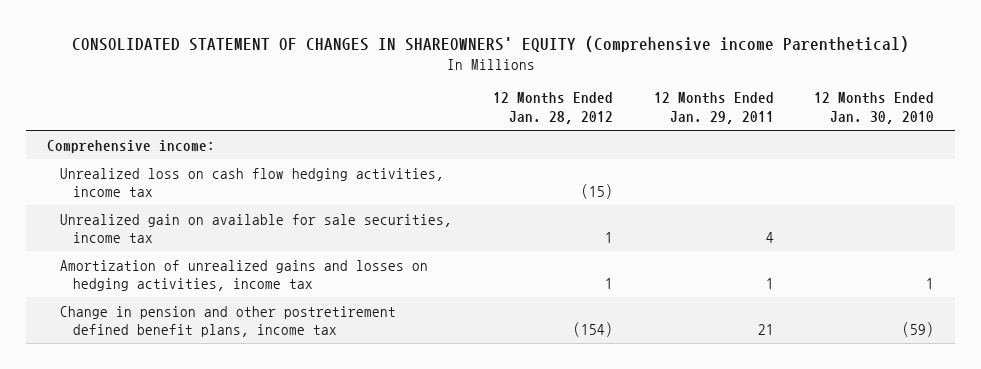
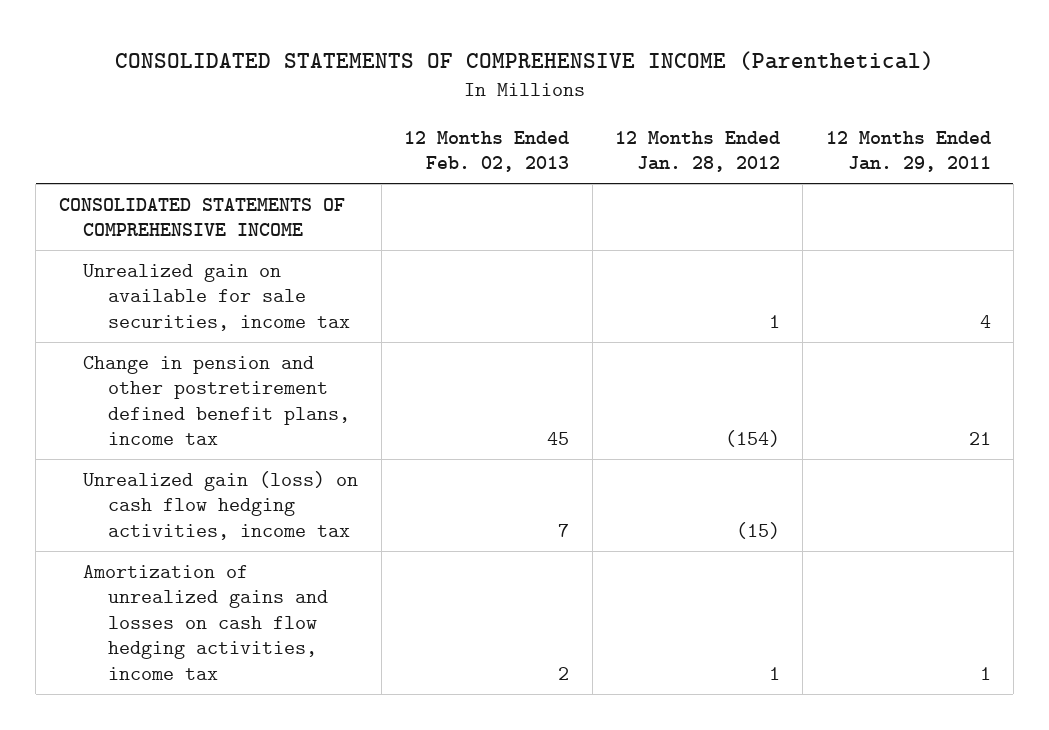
- CONSOLIDATED STATEMENT OF CHANGES IN SHAREOWNERS' EQUITY (Comprehensive income Parenthetical)
+ CONSOLIDATED STATEMENTS OF COMPREHENSIVE INCOME (Parenthetical)
- | 12 Months Ended Jan. 28, 2012 | 12 Months Ended Jan. 29, 2011 | 12 Months Ended Jan. 30, 2010
+ | 12 Months Ended Feb. 02, 2013 | 12 Months Ended Jan. 28, 2012 | 12 Months Ended Jan. 29, 2011
- Comprehensive income:
- Unrealized loss on cash flow hedging activities, income tax | (15) | |
+ CONSOLIDATED STATEMENTS OF COMPREHENSIVE INCOME
- Amortization of unrealized gains and losses on hedging activities, income tax | 1 | 1 | 1
+ Unrealized gain (loss) on cash flow hedging activities, income tax | 7 | (15) |
+ Amortization of unrealized gains and losses on cash flow hedging activities, income tax | 2 | 1 | 1

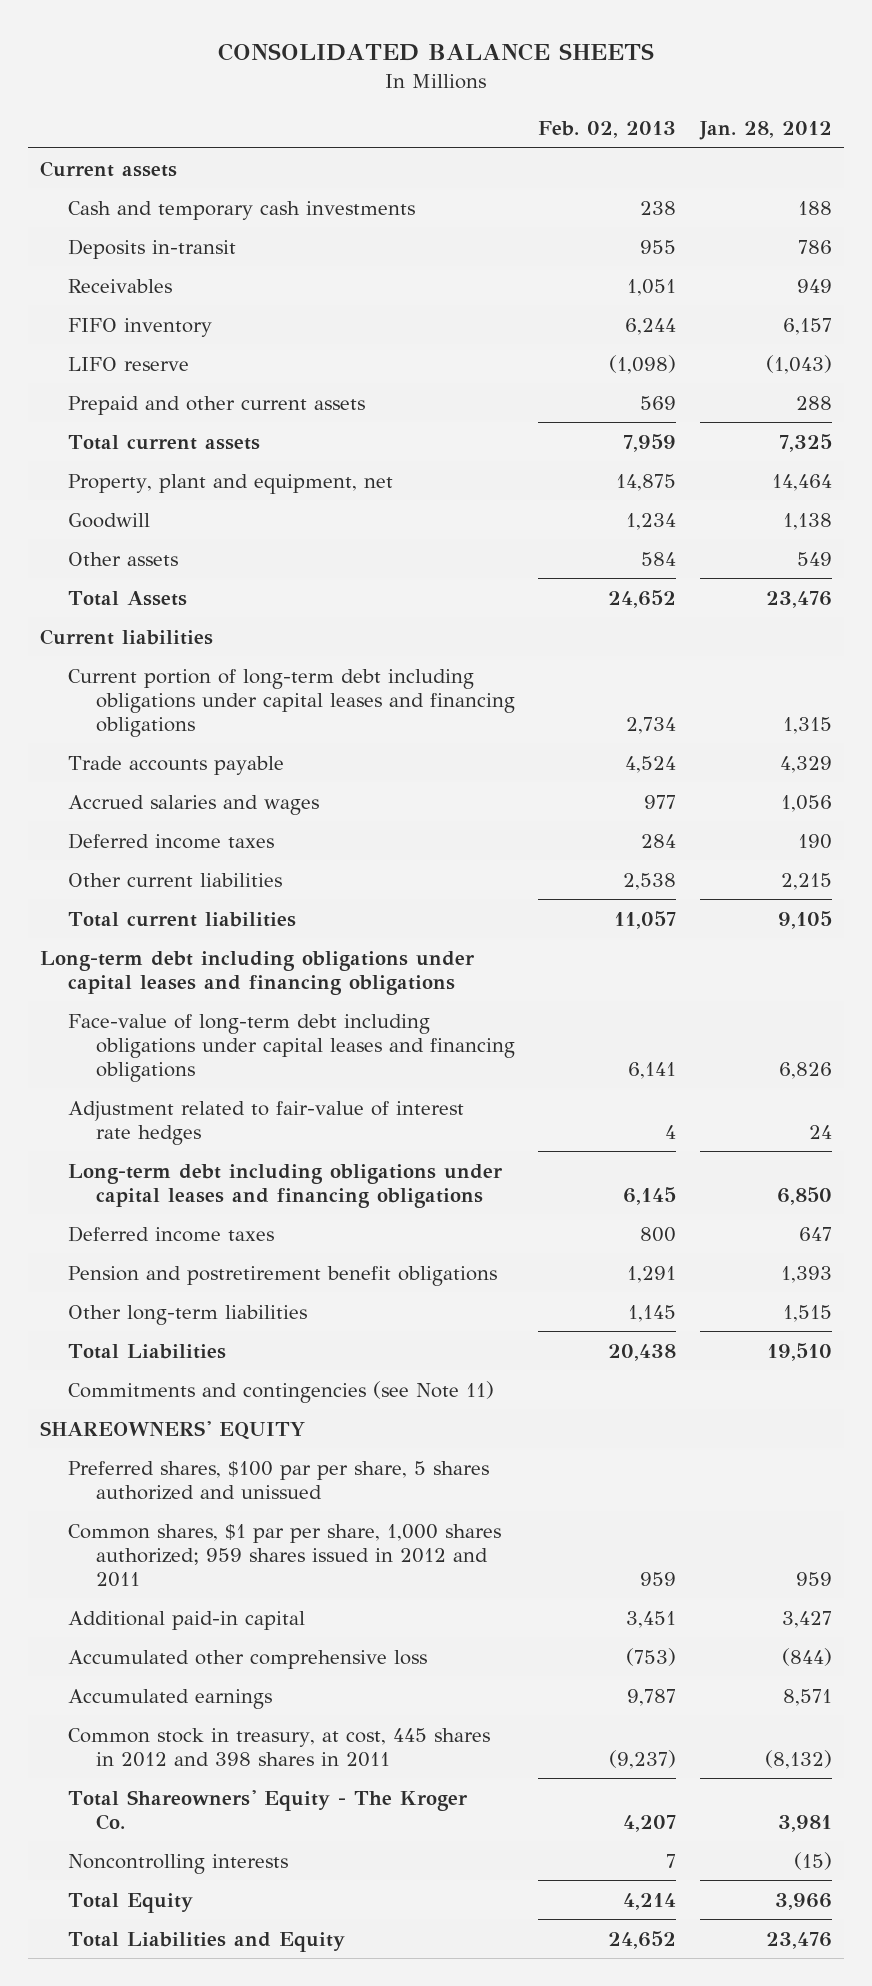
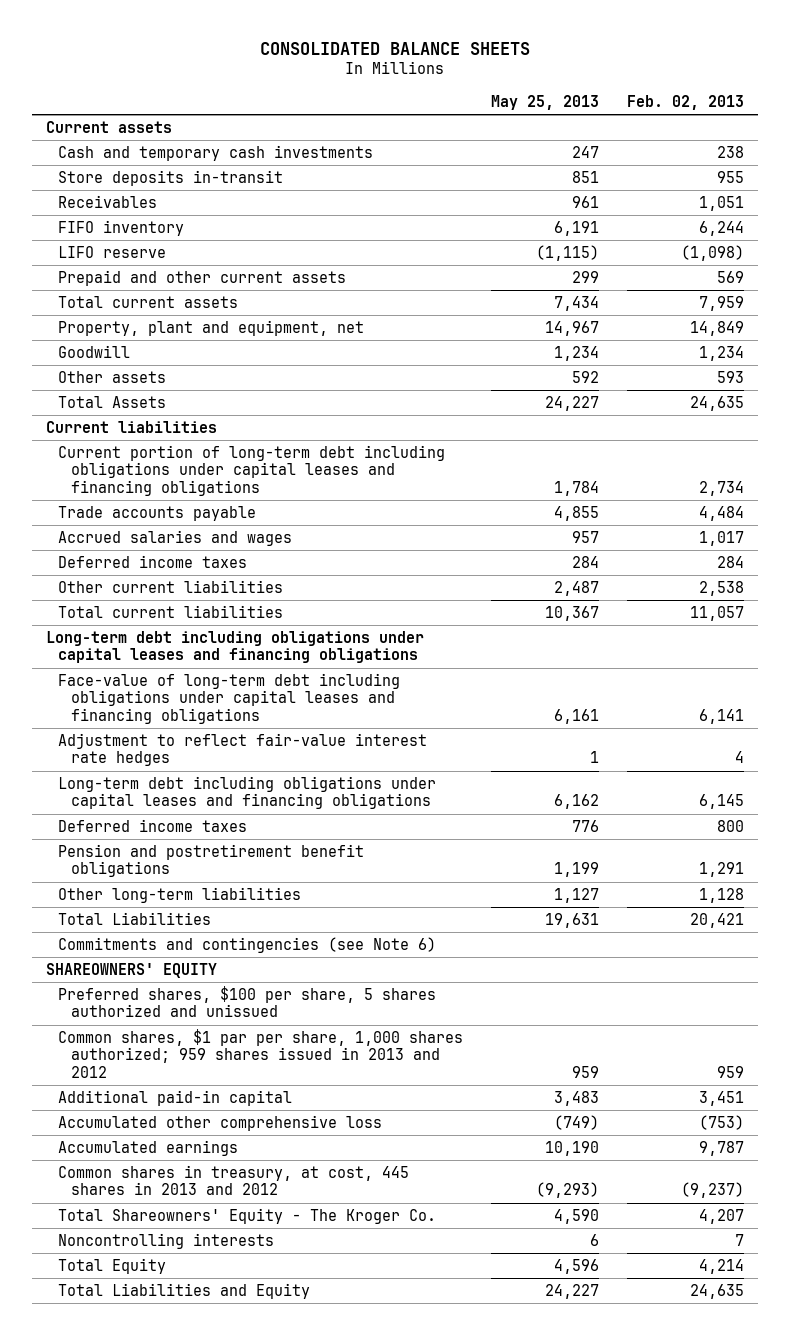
- | Feb. 02, 2013 | Jan. 28, 2012
+ | May 25, 2013 | Feb. 02, 2013
- Deposits in-transit | 955 | 786
+ Store deposits in-transit | 851 | 955
- Property, plant and equipment, net | 14,875 | 14,464
+ Property, plant and equipment, net | 14,967 | 14,849
- Other assets | 584 | 549
- Total Assets | 24,652 | 23,476
+ Other assets | 592 | 593
+ Total Assets | 24,227 | 24,635
- Trade accounts payable | 4,524 | 4,329
- Accrued salaries and wages | 977 | 1,056
+ Trade accounts payable | 4,855 | 4,484
+ Accrued salaries and wages | 957 | 1,017
- Adjustment related to fair-value of interest rate hedges | 4 | 24
+ Adjustment to reflect fair-value interest rate hedges | 1 | 4
- Other long-term liabilities | 1,145 | 1,515
- Total Liabilities | 20,438 | 19,510
- Commitments and contingencies (see Note 11)
+ Other long-term liabilities | 1,127 | 1,128
+ Total Liabilities | 19,631 | 20,421
+ Commitments and contingencies (see Note 6)
- Preferred shares, $100 par per share, 5 shares authorized and unissued
- Common shares, $1 par per share, 1,000 shares authorized; 959 shares issued in 2012 and 2011 | 959 | 959
+ Preferred shares, $100 per share, 5 shares authorized and unissued
+ Common shares, $1 par per share, 1,000 shares authorized; 959 shares issued in 2013 and 2012 | 959 | 959
- Common stock in treasury, at cost, 445 shares in 2012 and 398 shares in 2011 | (9,237) | (8,132)
+ Common shares in treasury, at cost, 445 shares in 2013 and 2012 | (9,293) | (9,237)
- Total Liabilities and Equity | 24,652 | 23,476
+ Total Liabilities and Equity | 24,227 | 24,635

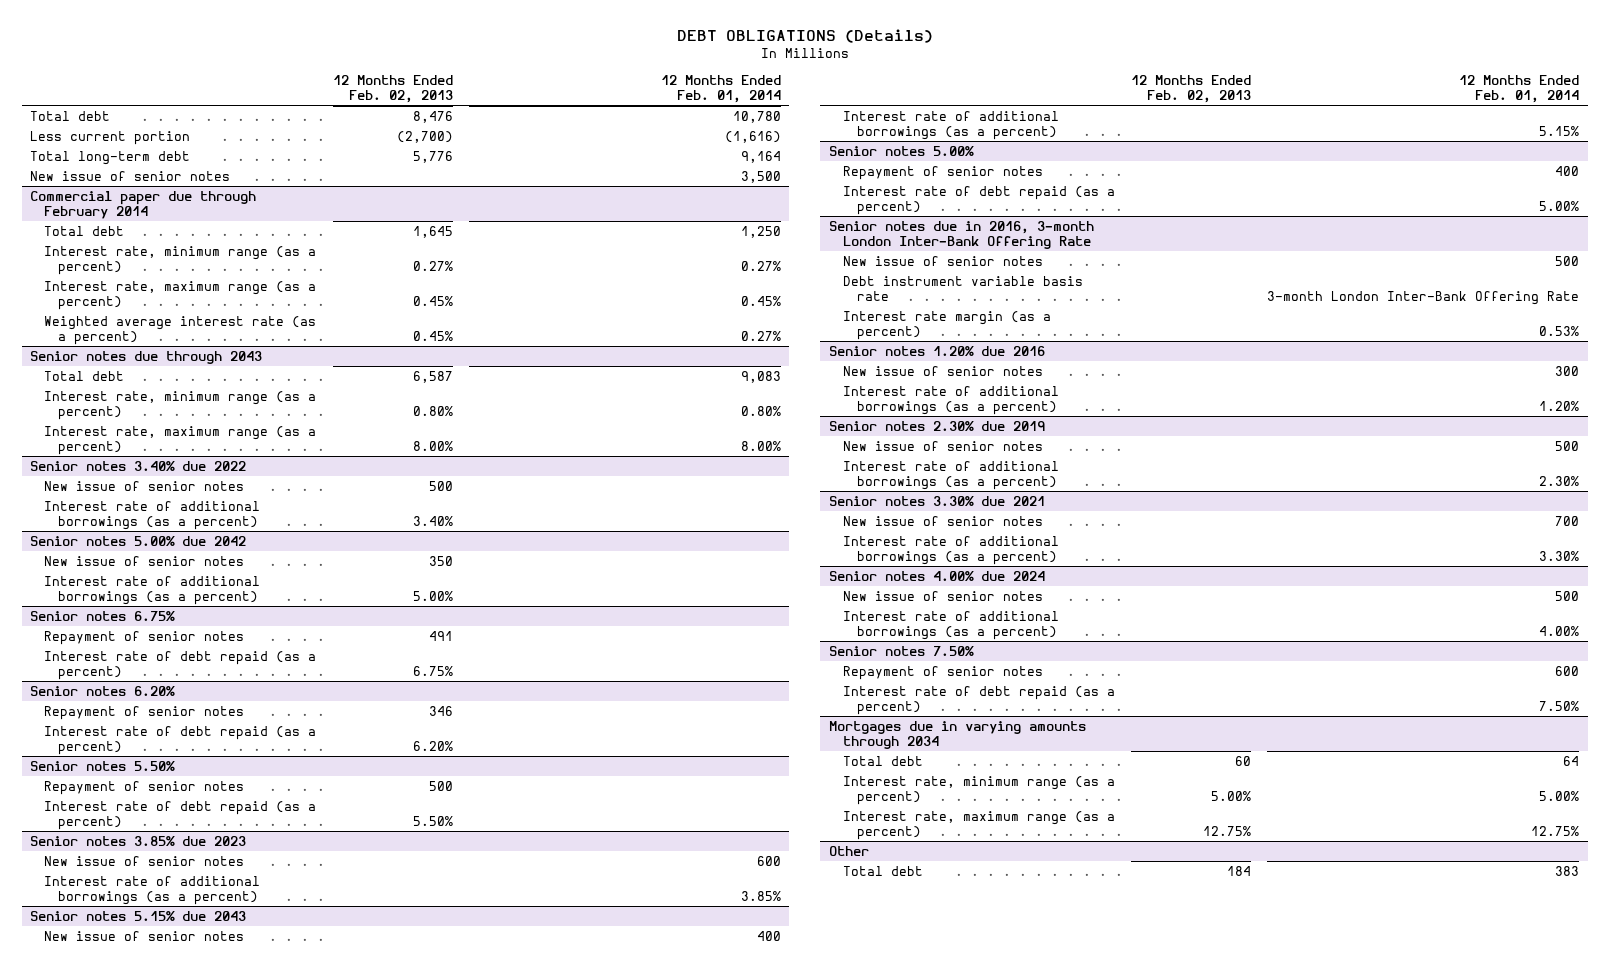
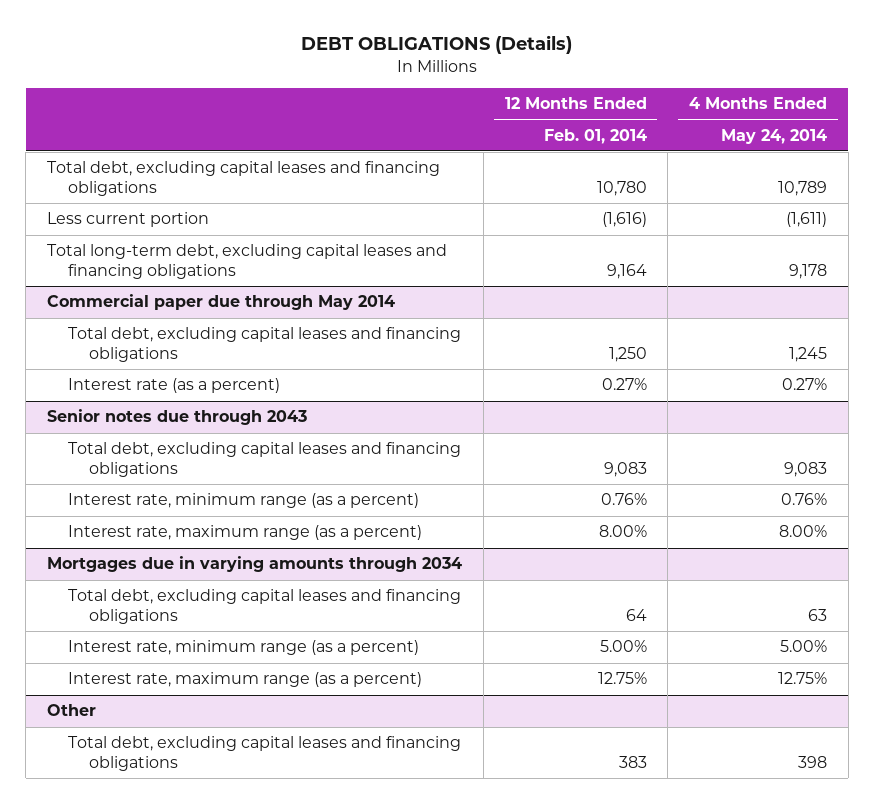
- | 12 Months Ended Feb. 02, 2013 | 12 Months Ended Feb. 01, 2014
+ | 12 Months Ended Feb. 01, 2014 | 4 Months Ended May 24, 2014
- Total debt | 8,476 | 10,780
+ Total debt, excluding capital leases and financing obligations | 10,780 | 10,789
- Total long-term debt | 5,776 | 9,164
- New issue of senior notes | | 3,500
- Commercial paper due through February 2014
- Total debt | 1,645 | 1,250
- Interest rate, minimum range (as a percent) | 0.27% | 0.27%
- Interest rate, maximum range (as a percent) | 0.45% | 0.45%
- Weighted average interest rate (as a percent) | 0.45% | 0.27%
+ Total long-term debt, excluding capital leases and financing obligations | 9,164 | 9,178
+ Commercial paper due through May 2014
+ Total debt, excluding capital leases and financing obligations | 1,250 | 1,245
+ Interest rate (as a percent) | 0.27% | 0.27%
@ Senior notes due through 2043
- Total debt | 6,587 | 9,083
- Interest rate, minimum range (as a percent) | 0.80% | 0.80%
+ Total debt, excluding capital leases and financing obligations | 9,083 | 9,083
+ Interest rate, minimum range (as a percent) | 0.76% | 0.76%
- Senior notes 3.40% due 2022
- New issue of senior notes | 500 |
- Interest rate of additional borrowings (as a percent) | 3.40% |
- Senior notes 5.00% due 2042
- New issue of senior notes | 350 |
- Interest rate of additional borrowings (as a percent) | 5.00% |
- Senior notes 6.75%
- Repayment of senior notes | 491 |
- Interest rate of debt repaid (as a percent) | 6.75% |
- Senior notes 6.20%
- Repayment of senior notes | 346 |
- Interest rate of debt repaid (as a percent) | 6.20% |
- Senior notes 5.50%
- Repayment of senior notes | 500 |
- Interest rate of debt repaid (as a percent) | 5.50% |
- Senior notes 3.85% due 2023
- New issue of senior notes | | 600
- Interest rate of additional borrowings (as a percent) | | 3.85%
- Senior notes 5.15% due 2043
- New issue of senior notes | | 400
- Interest rate of additional borrowings (as a percent) | | 5.15%
- Senior notes 5.00%
- Repayment of senior notes | | 400
- Interest rate of debt repaid (as a percent) | | 5.00%
- Senior notes due in 2016, 3-month London Inter-Bank Offering Rate
- New issue of senior notes | | 500
- Debt instrument variable basis rate | | 3-month London Inter-Bank Offering Rate
- Interest rate margin (as a percent) | | 0.53%
- Senior notes 1.20% due 2016
- New issue of senior notes | | 300
- Interest rate of additional borrowings (as a percent) | | 1.20%
- Senior notes 2.30% due 2019
- New issue of senior notes | | 500
- Interest rate of additional borrowings (as a percent) | | 2.30%
- Senior notes 3.30% due 2021
- New issue of senior notes | | 700
- Interest rate of additional borrowings (as a percent) | | 3.30%
- Senior notes 4.00% due 2024
- New issue of senior notes | | 500
- Interest rate of additional borrowings (as a percent) | | 4.00%
- Senior notes 7.50%
- Repayment of senior notes | | 600
- Interest rate of debt repaid (as a percent) | | 7.50%
@ Mortgages due in varying amounts through 2034
- Total debt | 60 | 64
+ Total debt, excluding capital leases and financing obligations | 64 | 63
@ Other
- Total debt | 184 | 383
+ Total debt, excluding capital leases and financing obligations | 383 | 398

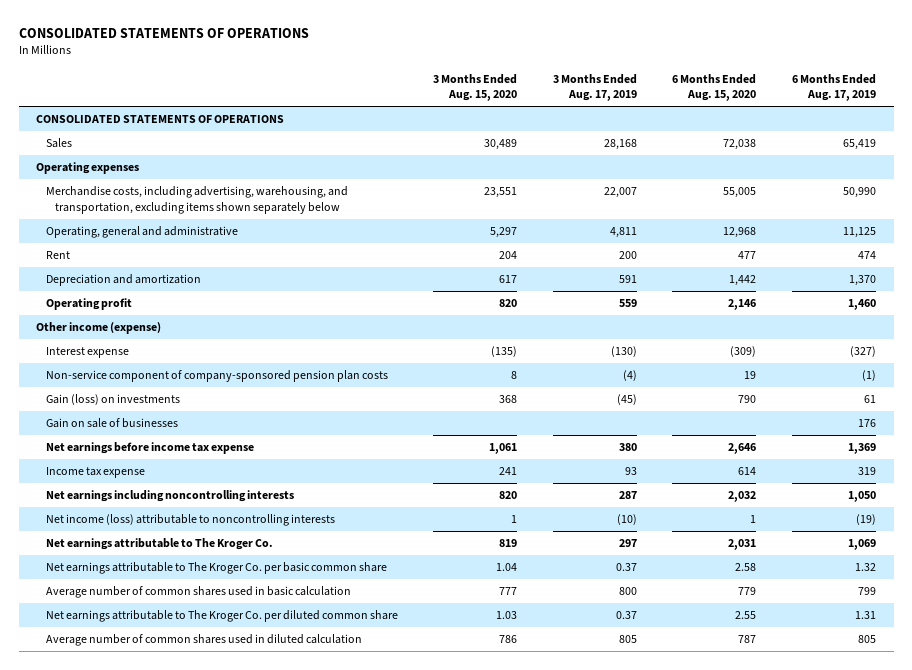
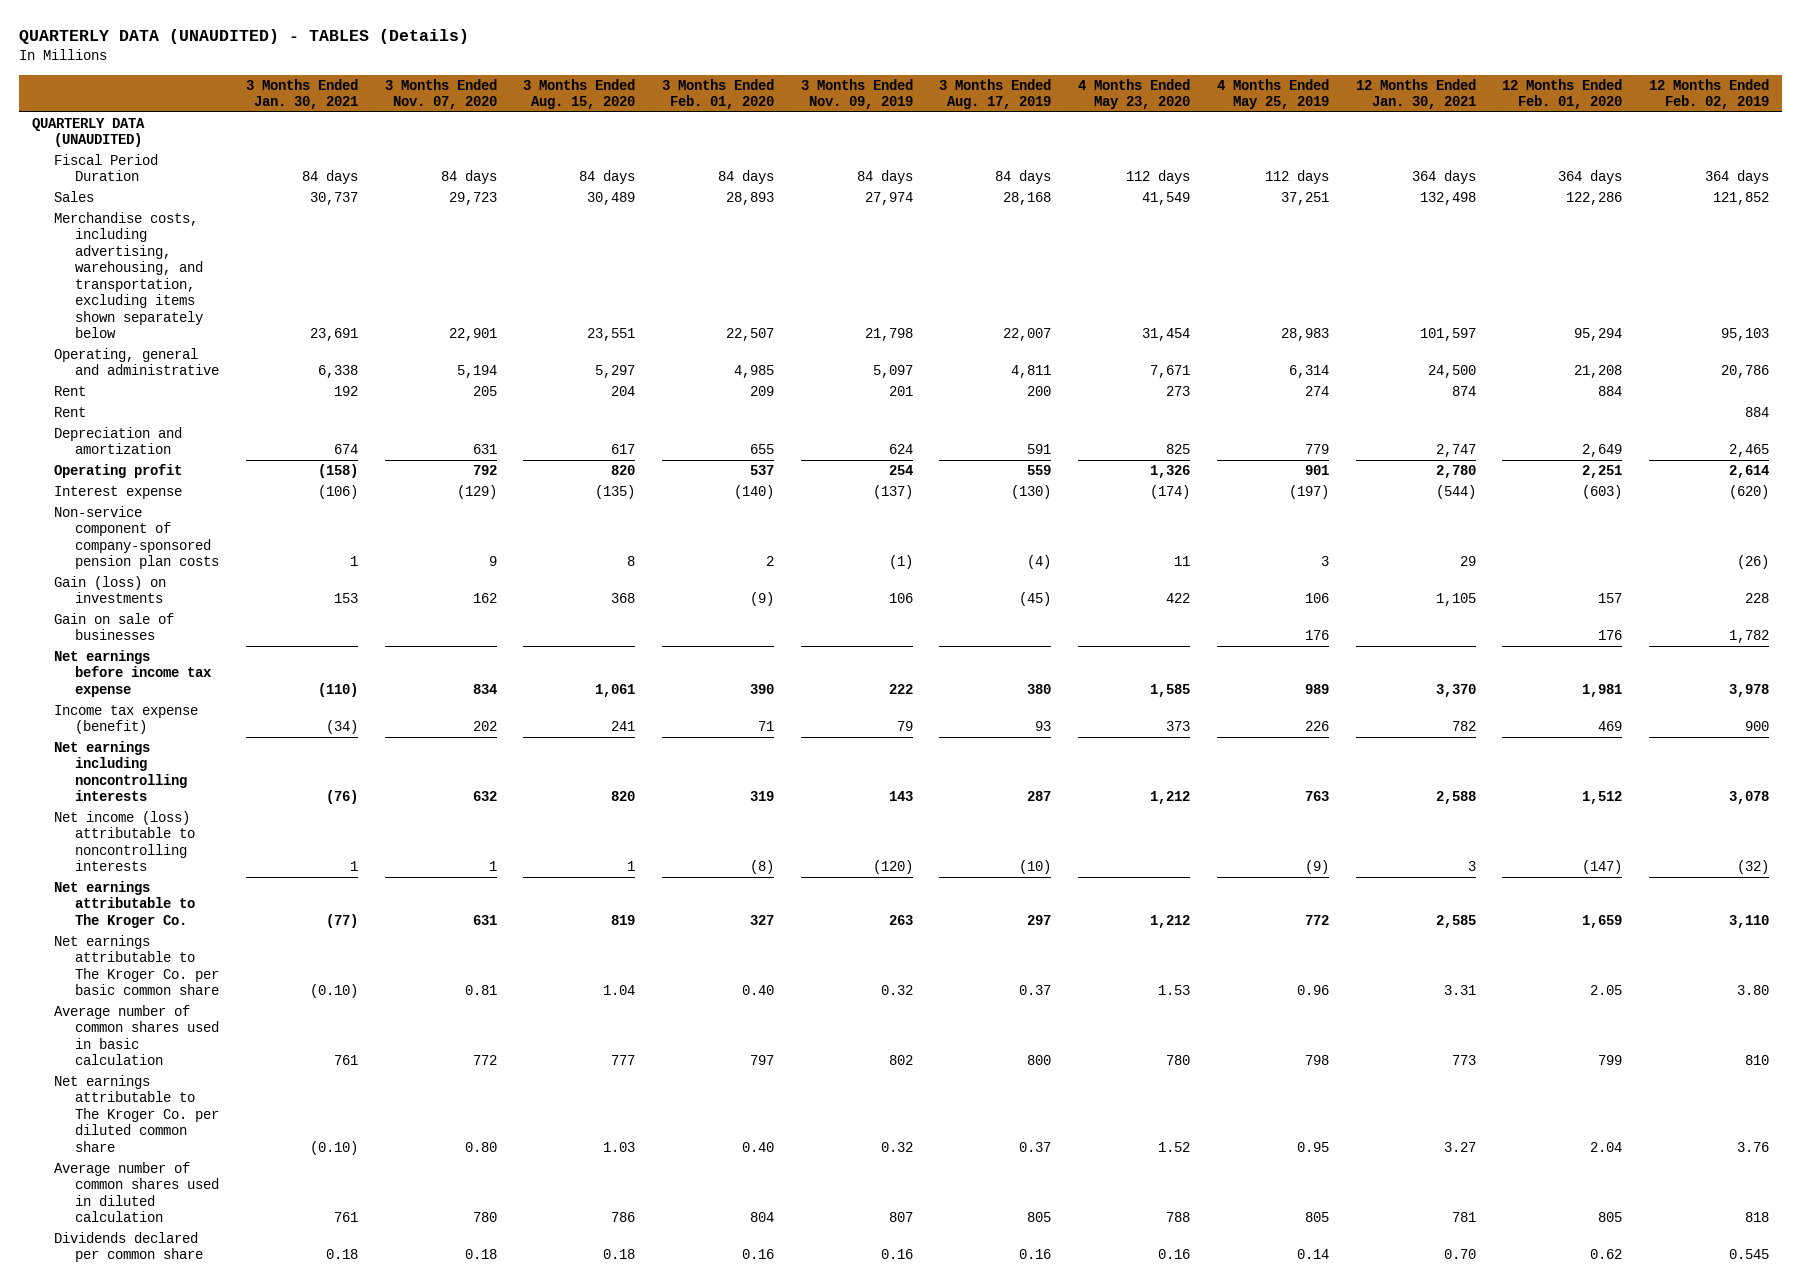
- CONSOLIDATED STATEMENTS OF OPERATIONS
+ QUARTERLY DATA (UNAUDITED) - TABLES (Details)
- | 3 Months Ended Aug. 15, 2020 | 3 Months Ended Aug. 17, 2019 | 6 Months Ended Aug. 15, 2020 | 6 Months Ended Aug. 17, 2019
+ | 3 Months Ended Jan. 30, 2021 | 3 Months Ended Nov. 07, 2020 | 3 Months Ended Aug. 15, 2020 | 3 Months Ended Feb. 01, 2020 | 3 Months Ended Nov. 09, 2019 | 3 Months Ended Aug. 17, 2019 | 4 Months Ended May 23, 2020 | 4 Months Ended May 25, 2019 | 12 Months Ended Jan. 30, 2021 | 12 Months Ended Feb. 01, 2020 | 12 Months Ended Feb. 02, 2019
- CONSOLIDATED STATEMENTS OF OPERATIONS
+ QUARTERLY DATA (UNAUDITED)
+ Fiscal Period Duration | 84 days | 84 days | 84 days | 84 days | 84 days | 84 days | 112 days | 112 days | 364 days | 364 days | 364 days
- Operating expenses
+ Rent | | | | | | | | | | | 884
- Other income (expense)
- Income tax expense | 241 | 93 | 614 | 319
+ Income tax expense (benefit) | (34) | 202 | 241 | 71 | 79 | 93 | 373 | 226 | 782 | 469 | 900
+ Dividends declared per common share | 0.18 | 0.18 | 0.18 | 0.16 | 0.16 | 0.16 | 0.16 | 0.14 | 0.70 | 0.62 | 0.545

